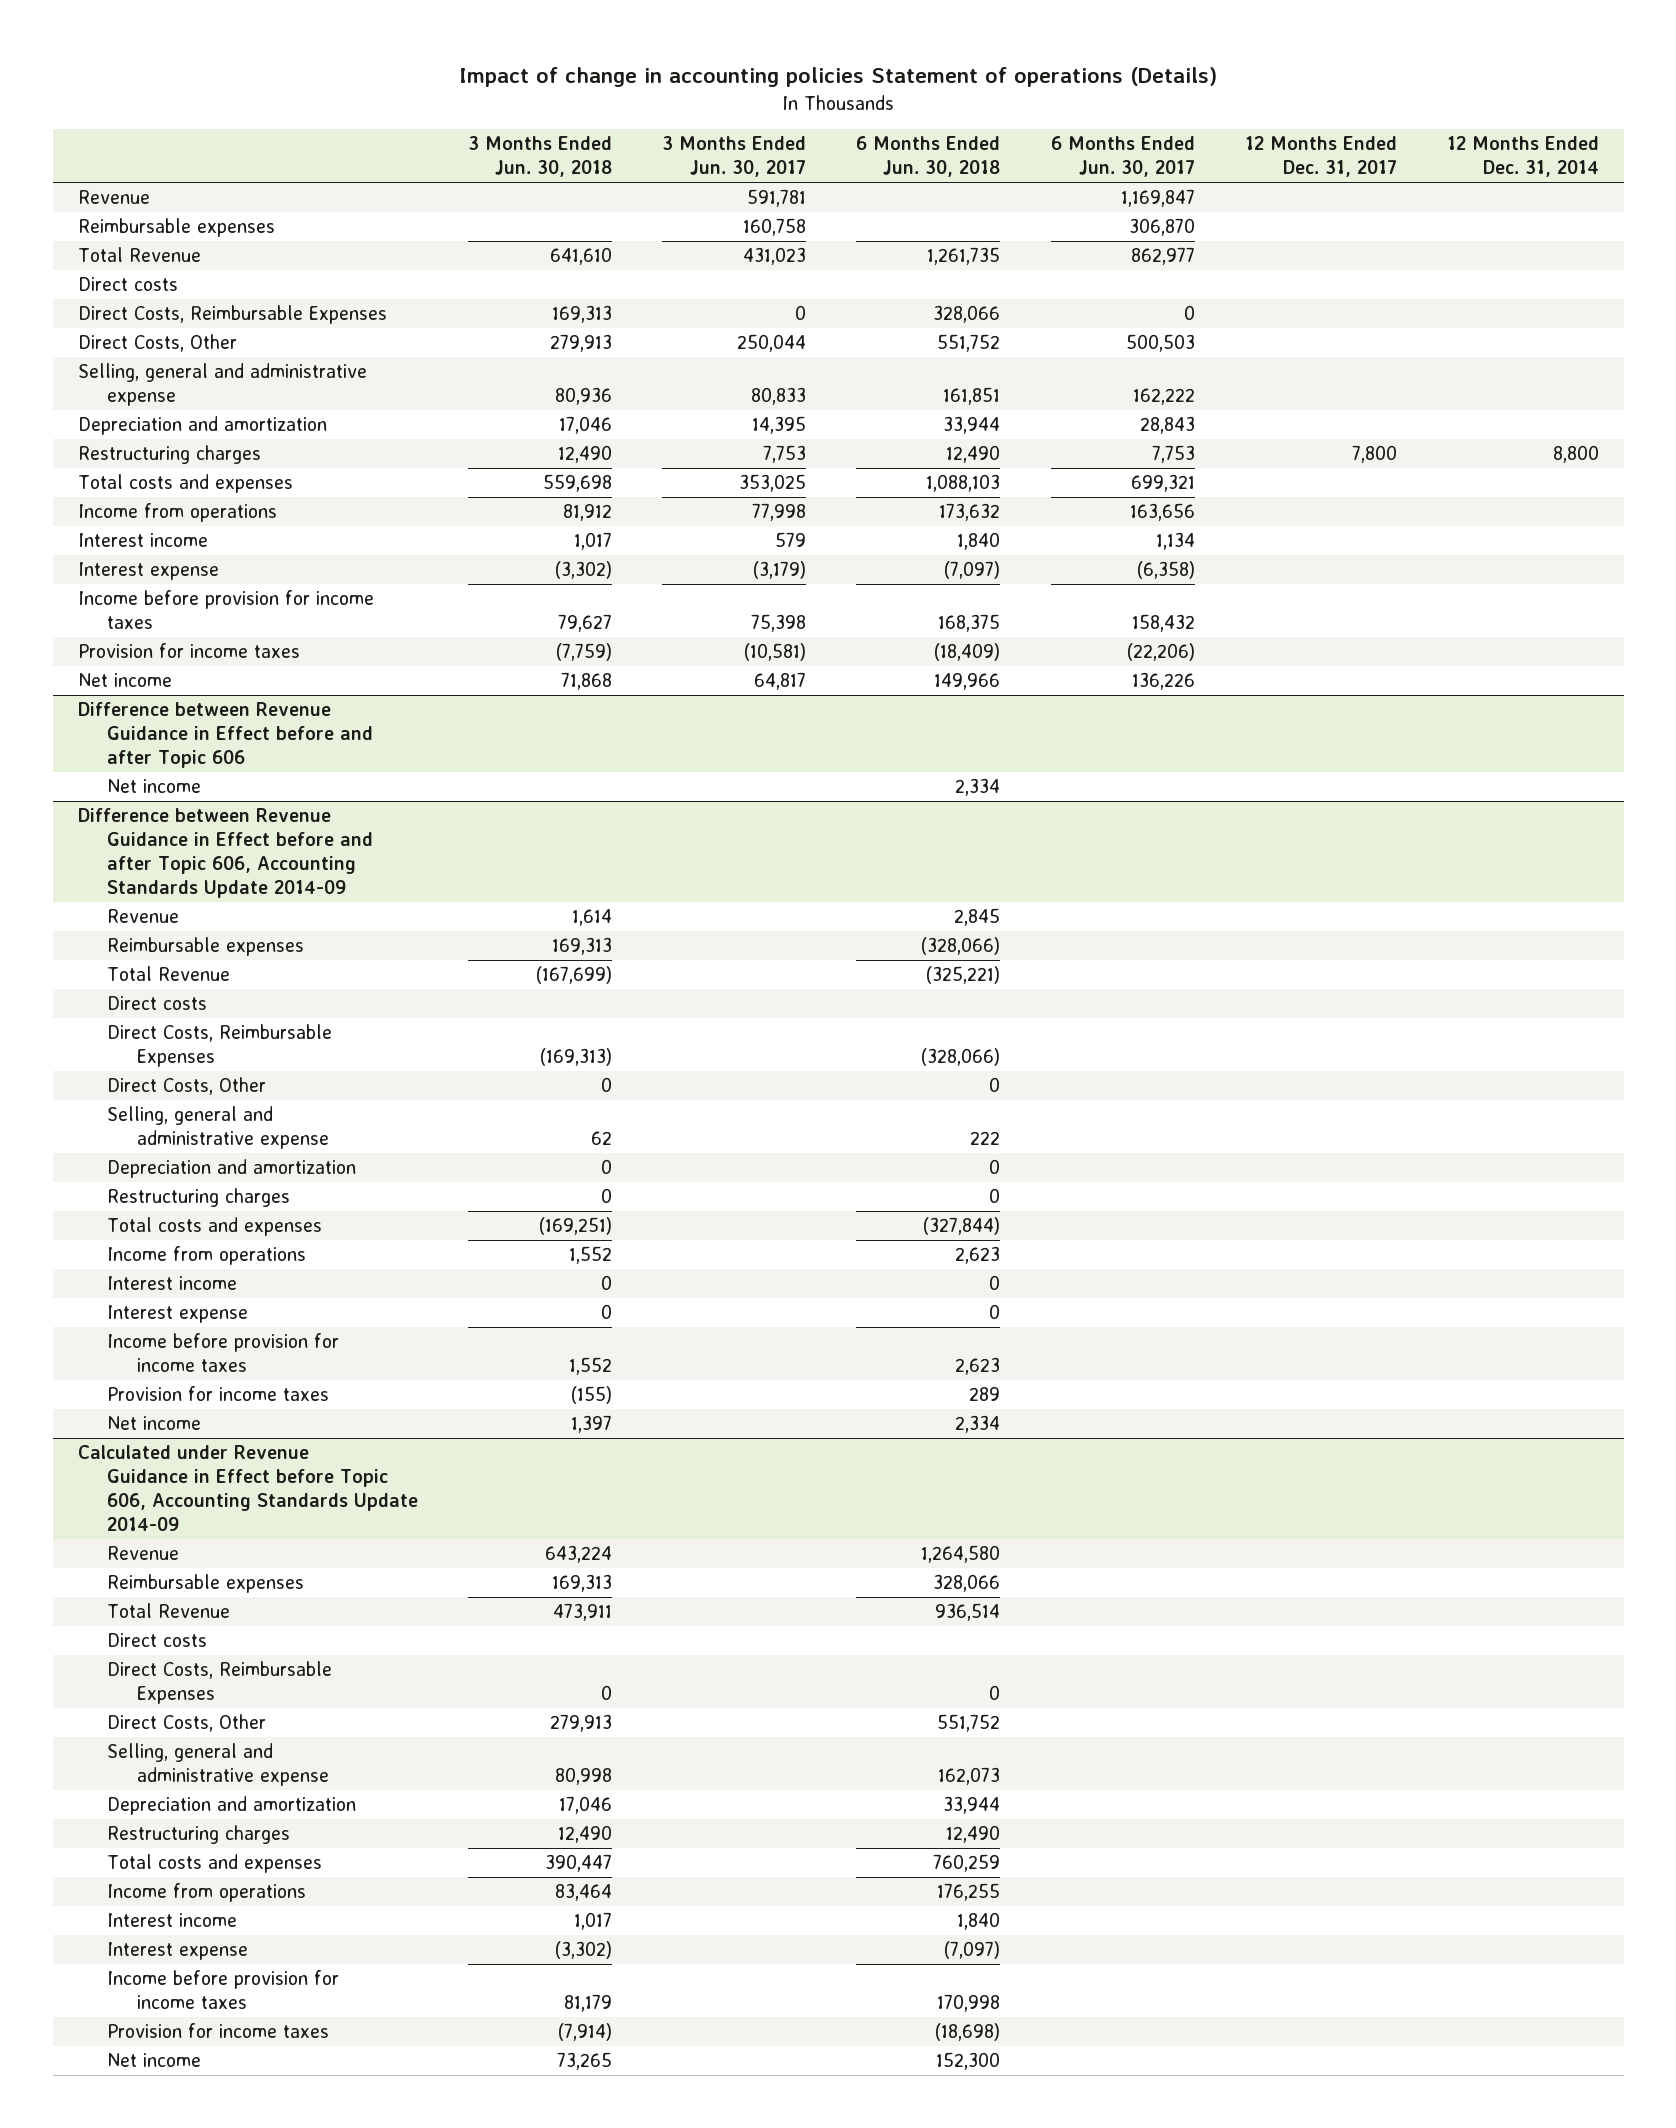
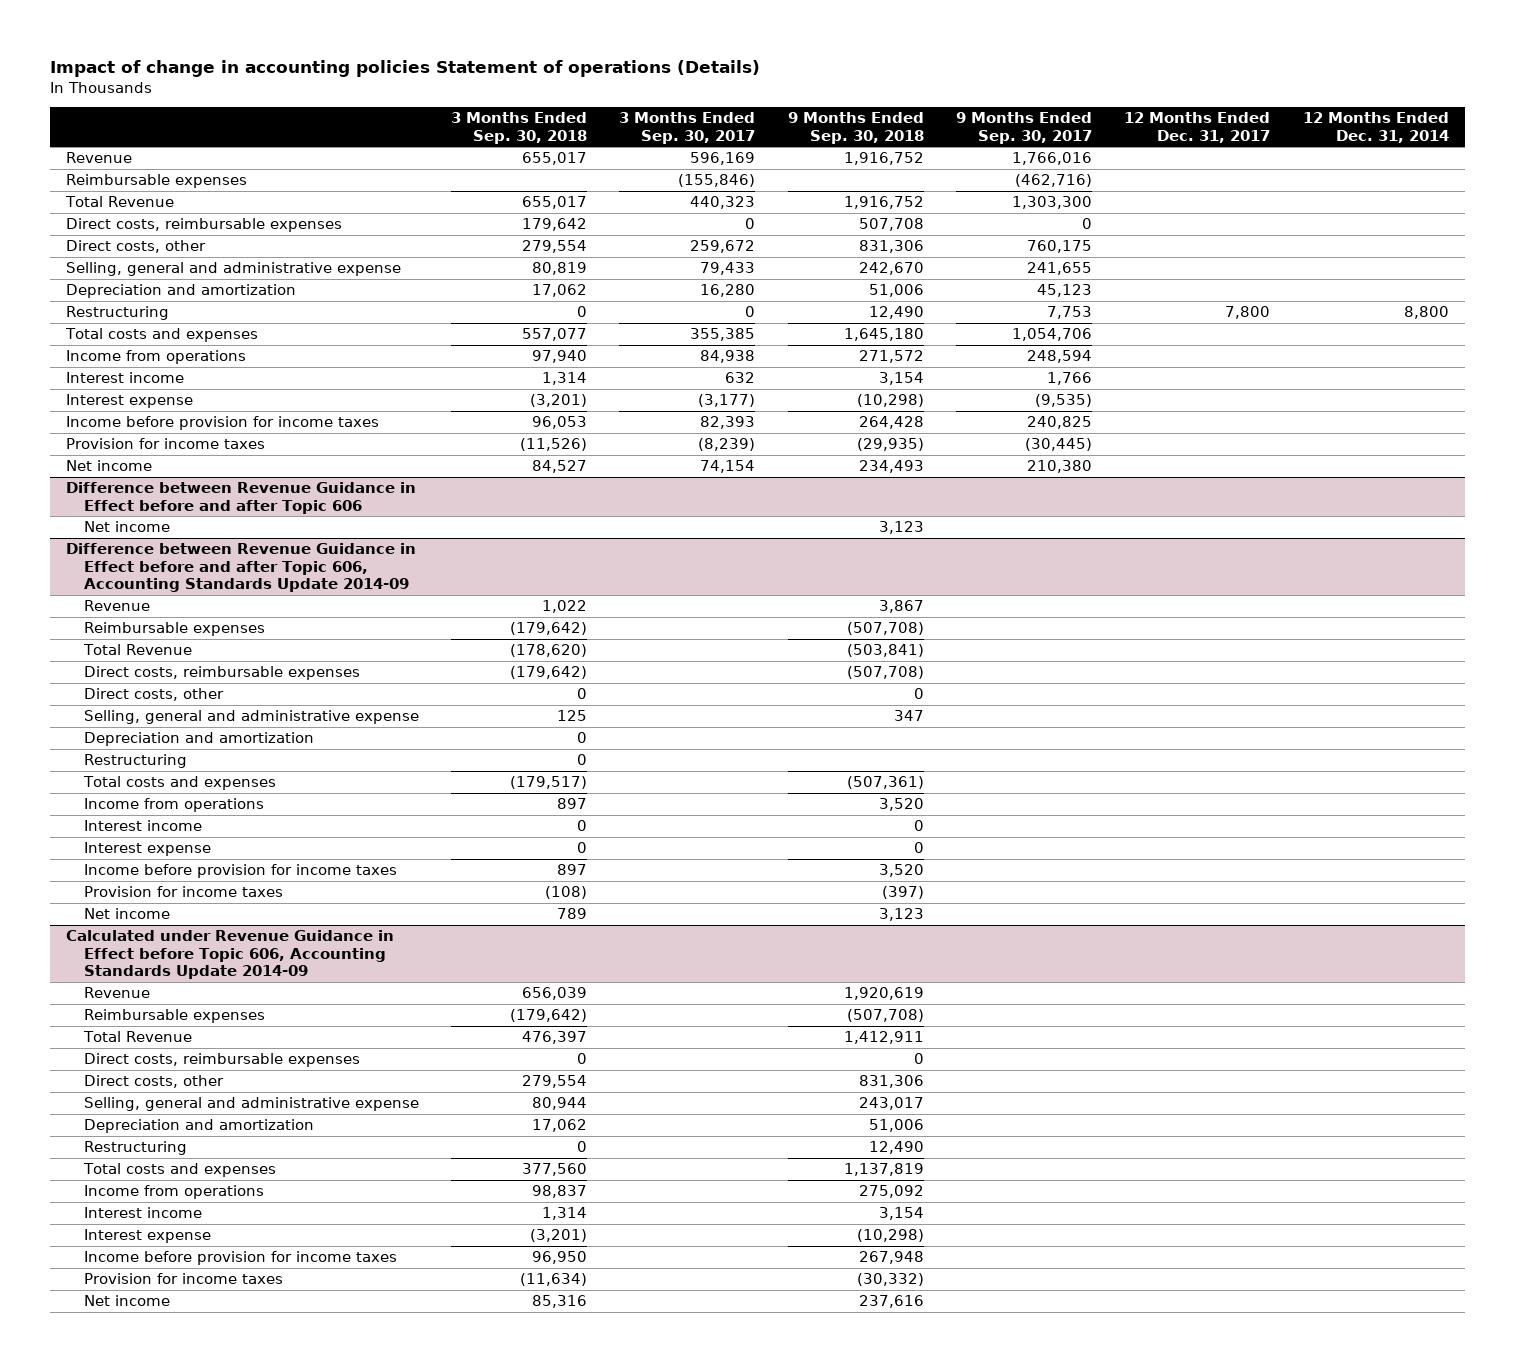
- | 3 Months Ended Jun. 30, 2018 | 3 Months Ended Jun. 30, 2017 | 6 Months Ended Jun. 30, 2018 | 6 Months Ended Jun. 30, 2017 | 12 Months Ended Dec. 31, 2017 | 12 Months Ended Dec. 31, 2014
+ | 3 Months Ended Sep. 30, 2018 | 3 Months Ended Sep. 30, 2017 | 9 Months Ended Sep. 30, 2018 | 9 Months Ended Sep. 30, 2017 | 12 Months Ended Dec. 31, 2017 | 12 Months Ended Dec. 31, 2014
- Direct costs
- Direct Costs, Reimbursable Expenses | 169,313 | 0 | 328,066 | 0 | |
- Direct Costs, Other | 279,913 | 250,044 | 551,752 | 500,503 | |
+ Direct costs, reimbursable expenses | 179,642 | 0 | 507,708 | 0 | |
+ Direct costs, other | 279,554 | 259,672 | 831,306 | 760,175 | |
- Restructuring charges | 12,490 | 7,753 | 12,490 | 7,753 | 7,800 | 8,800
+ Restructuring | 0 | 0 | 12,490 | 7,753 | 7,800 | 8,800
@ Difference between Revenue Guidance in Effect before and after Topic 606, Accounting Standards Update 2014-09
- Direct costs
- Direct Costs, Reimbursable Expenses | (169,313) | | (328,066) | | |
- Direct Costs, Other | 0 | | 0 | | |
+ Direct costs, reimbursable expenses | (179,642) | | (507,708) | | |
+ Direct costs, other | 0 | | 0 | | |
- Restructuring charges | 0 | | 0 | | |
+ Restructuring | 0 | | | | |
@ Calculated under Revenue Guidance in Effect before Topic 606, Accounting Standards Update 2014-09
- Direct costs
- Direct Costs, Reimbursable Expenses | 0 | | 0 | | |
- Direct Costs, Other | 279,913 | | 551,752 | | |
+ Direct costs, reimbursable expenses | 0 | | 0 | | |
+ Direct costs, other | 279,554 | | 831,306 | | |
- Restructuring charges | 12,490 | | 12,490 | | |
+ Restructuring | 0 | | 12,490 | | |

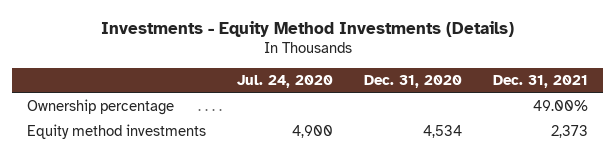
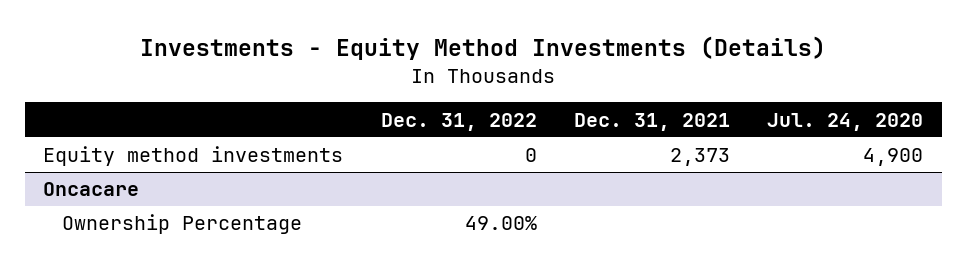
- | Jul. 24, 2020 | Dec. 31, 2020 | Dec. 31, 2021
+ | Dec. 31, 2022 | Dec. 31, 2021 | Jul. 24, 2020
- Ownership percentage | | | 49.00%
+ Oncacare
+ Ownership Percentage | 49.00% | |

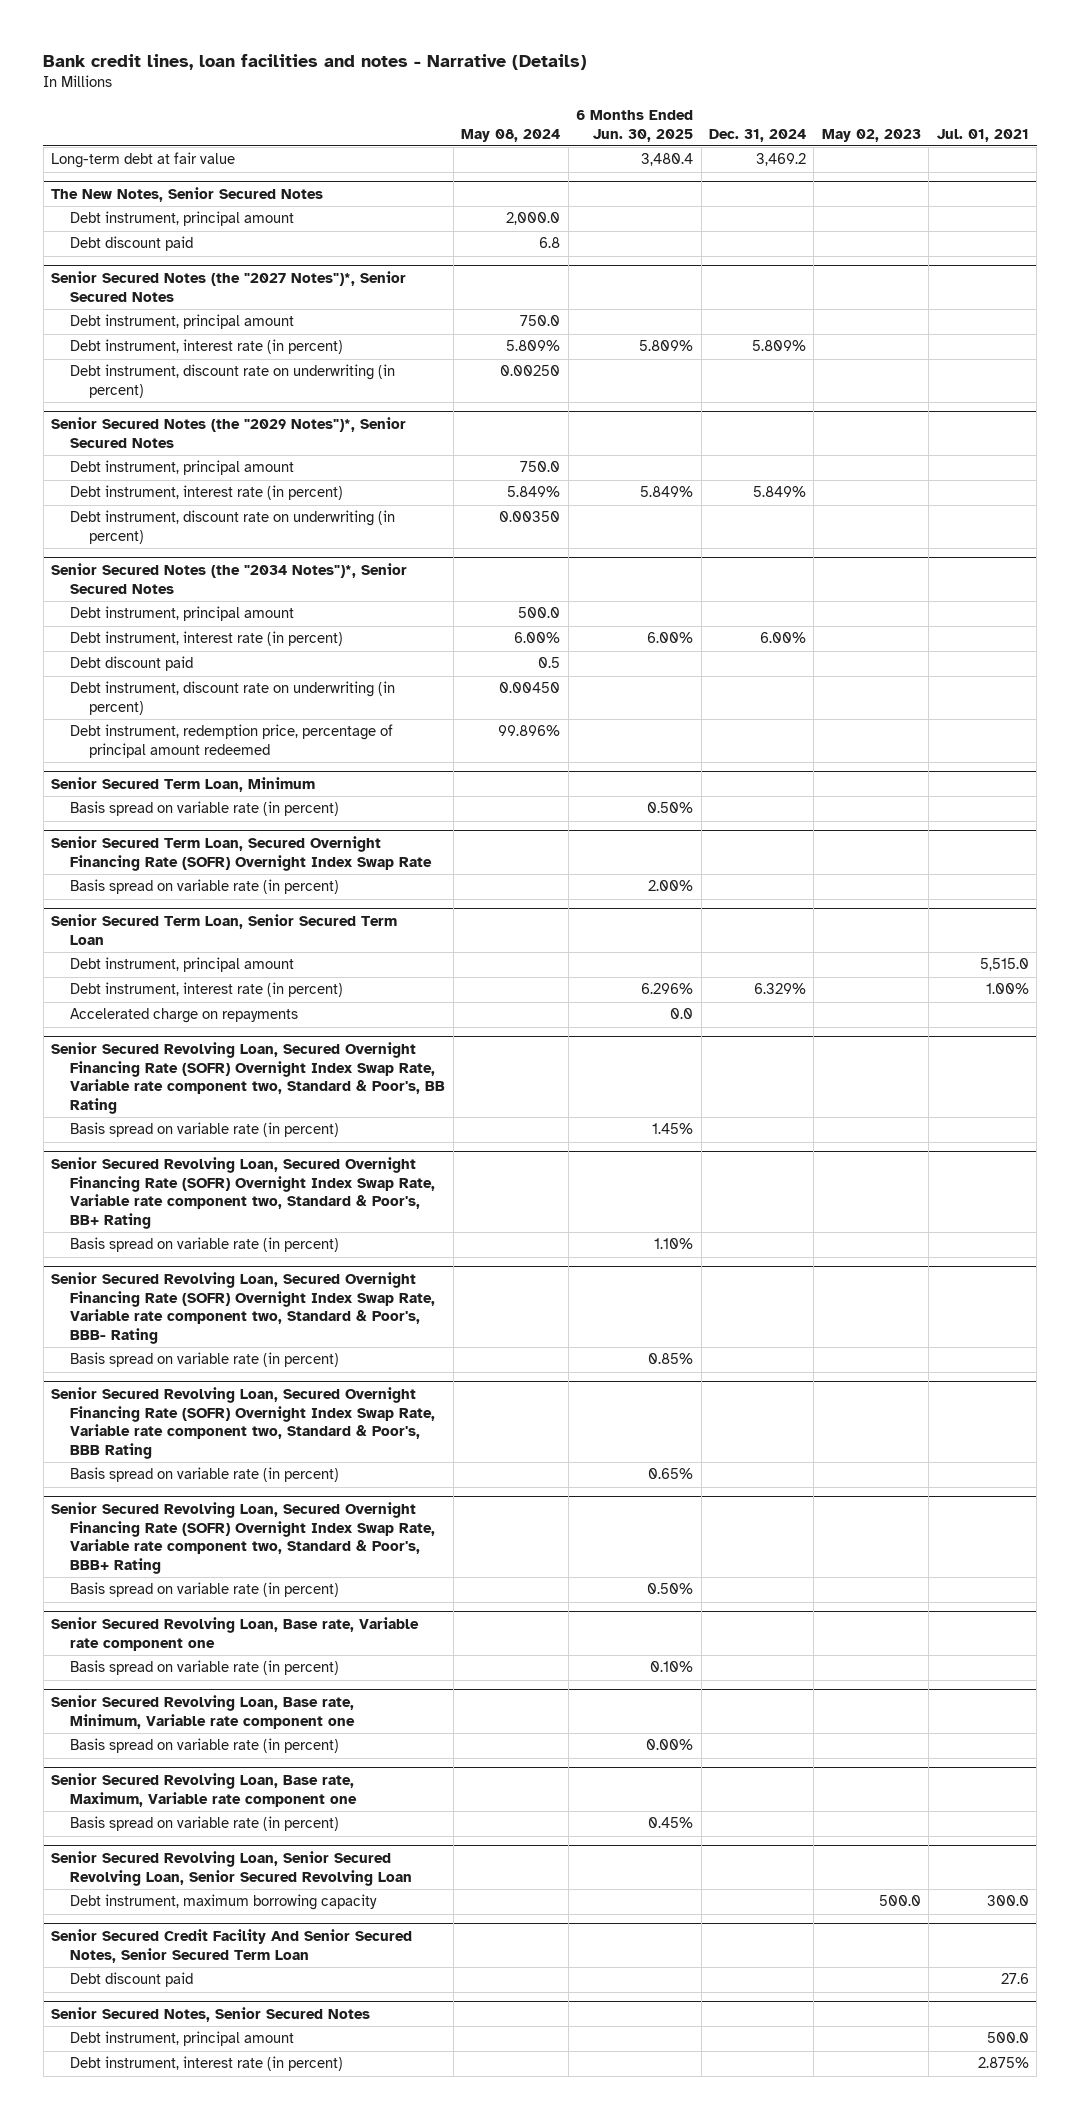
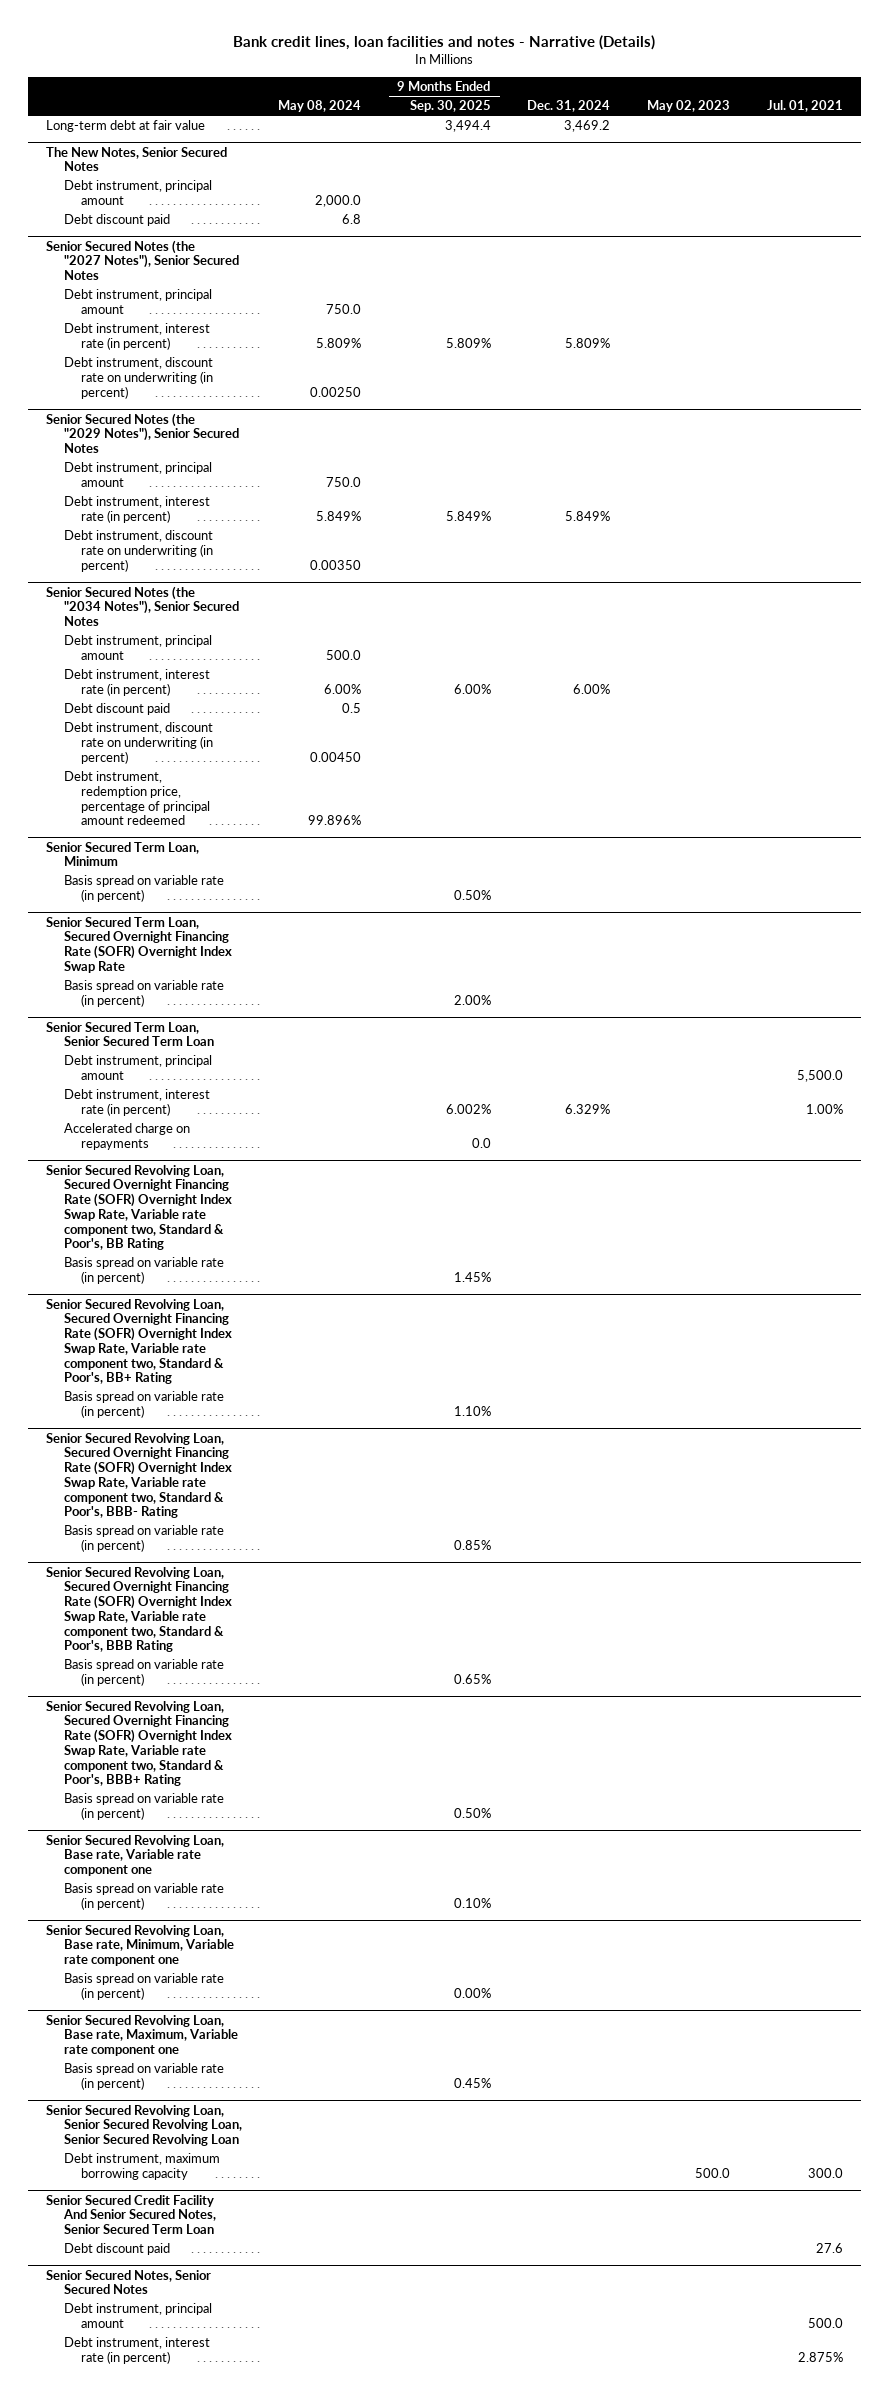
- | May 08, 2024 | 6 Months Ended Jun. 30, 2025 | Dec. 31, 2024 | May 02, 2023 | Jul. 01, 2021
+ | May 08, 2024 | 9 Months Ended Sep. 30, 2025 | Dec. 31, 2024 | May 02, 2023 | Jul. 01, 2021
- Senior Secured Notes (the "2027 Notes")*, Senior Secured Notes
+ Senior Secured Notes (the "2027 Notes"), Senior Secured Notes
- Senior Secured Notes (the "2029 Notes")*, Senior Secured Notes
+ Senior Secured Notes (the "2029 Notes"), Senior Secured Notes
- Senior Secured Notes (the "2034 Notes")*, Senior Secured Notes
+ Senior Secured Notes (the "2034 Notes"), Senior Secured Notes
@ Senior Secured Term Loan, Senior Secured Term Loan
- Debt instrument, principal amount | | | | | 5,515.0
+ Debt instrument, principal amount | | | | | 5,500.0

